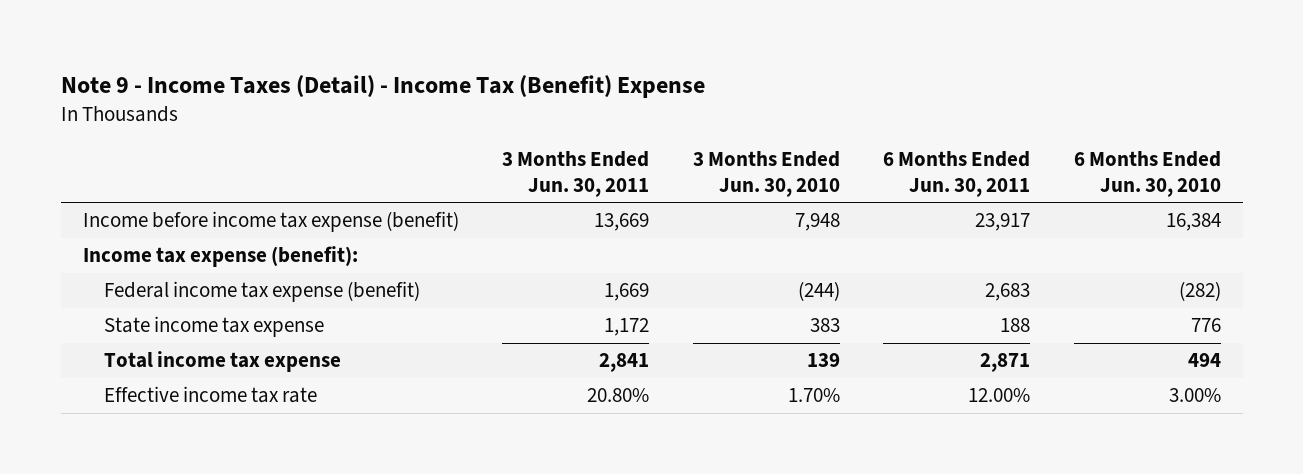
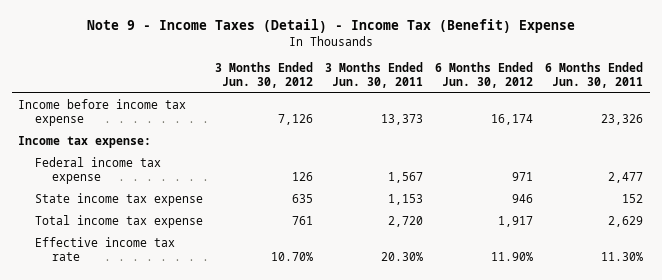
- | 3 Months Ended Jun. 30, 2011 | 3 Months Ended Jun. 30, 2010 | 6 Months Ended Jun. 30, 2011 | 6 Months Ended Jun. 30, 2010
+ | 3 Months Ended Jun. 30, 2012 | 3 Months Ended Jun. 30, 2011 | 6 Months Ended Jun. 30, 2012 | 6 Months Ended Jun. 30, 2011
- Income before income tax expense (benefit) | 13,669 | 7,948 | 23,917 | 16,384
- Income tax expense (benefit):
- Federal income tax expense (benefit) | 1,669 | (244) | 2,683 | (282)
- State income tax expense | 1,172 | 383 | 188 | 776
- Total income tax expense | 2,841 | 139 | 2,871 | 494
- Effective income tax rate | 20.80% | 1.70% | 12.00% | 3.00%
+ Income before income tax expense | 7,126 | 13,373 | 16,174 | 23,326
+ Income tax expense:
+ Federal income tax expense | 126 | 1,567 | 971 | 2,477
+ State income tax expense | 635 | 1,153 | 946 | 152
+ Total income tax expense | 761 | 2,720 | 1,917 | 2,629
+ Effective income tax rate | 10.70% | 20.30% | 11.90% | 11.30%

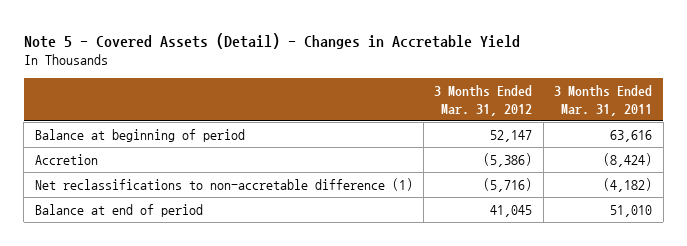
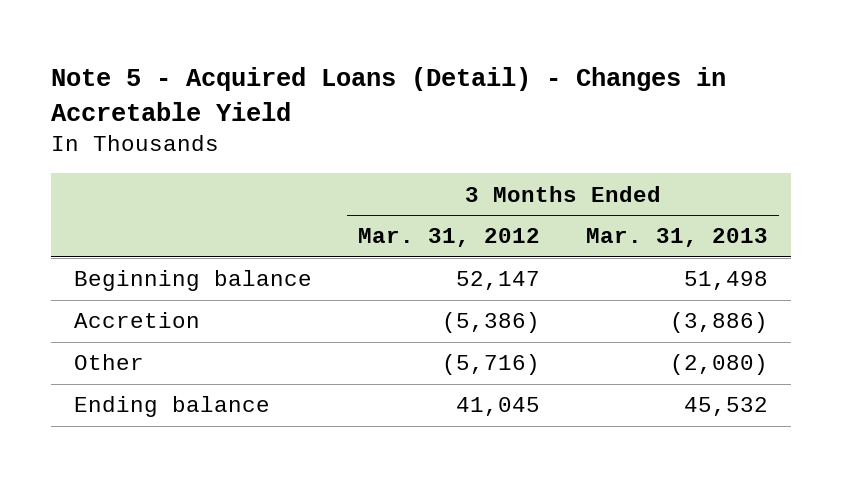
- Note 5 - Covered Assets (Detail) - Changes in Accretable Yield
+ Note 5 - Acquired Loans (Detail) - Changes in Accretable Yield
- | 3 Months Ended Mar. 31, 2012 | 3 Months Ended Mar. 31, 2011
+ | 3 Months Ended Mar. 31, 2012 | 3 Months Ended Mar. 31, 2013
- Balance at beginning of period | 52,147 | 63,616
+ Beginning balance | 52,147 | 51,498
- Net reclassifications to non-accretable difference (1) | (5,716) | (4,182)
- Balance at end of period | 41,045 | 51,010
+ Other | (5,716) | (2,080)
+ Ending balance | 41,045 | 45,532

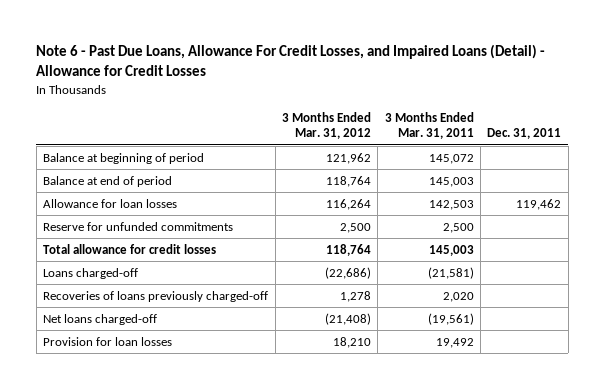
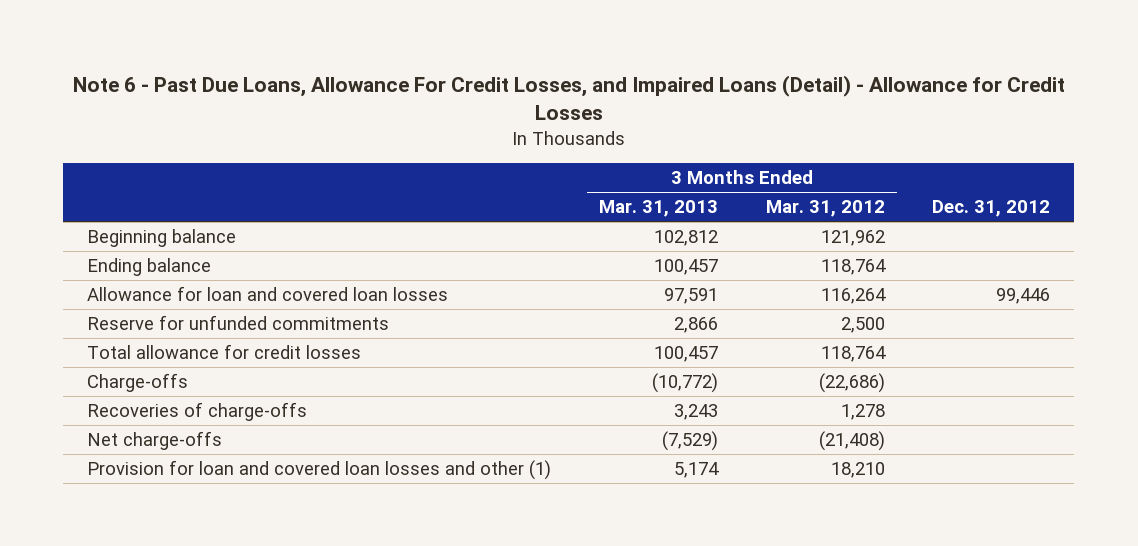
- | 3 Months Ended Mar. 31, 2012 | 3 Months Ended Mar. 31, 2011 | Dec. 31, 2011
+ | 3 Months Ended Mar. 31, 2013 | 3 Months Ended Mar. 31, 2012 | Dec. 31, 2012
- Balance at beginning of period | 121,962 | 145,072 |
- Balance at end of period | 118,764 | 145,003 |
- Allowance for loan losses | 116,264 | 142,503 | 119,462
+ Beginning balance | 102,812 | 121,962 |
+ Ending balance | 100,457 | 118,764 |
+ Allowance for loan and covered loan losses | 97,591 | 116,264 | 99,446
- Loans charged-off | (22,686) | (21,581) |
- Recoveries of loans previously charged-off | 1,278 | 2,020 |
- Net loans charged-off | (21,408) | (19,561) |
- Provision for loan losses | 18,210 | 19,492 |
+ Charge-offs | (10,772) | (22,686) |
+ Recoveries of charge-offs | 3,243 | 1,278 |
+ Net charge-offs | (7,529) | (21,408) |
+ Provision for loan and covered loan losses and other (1) | 5,174 | 18,210 |

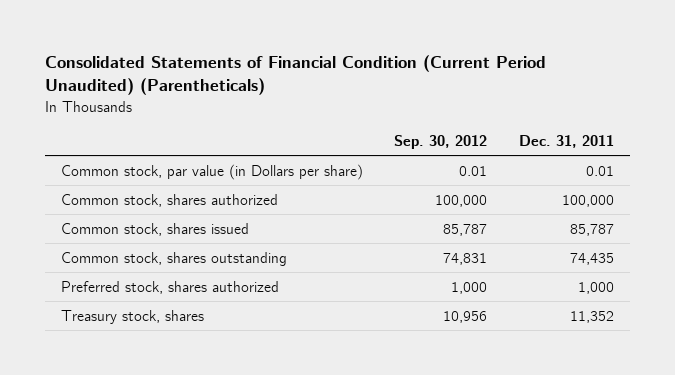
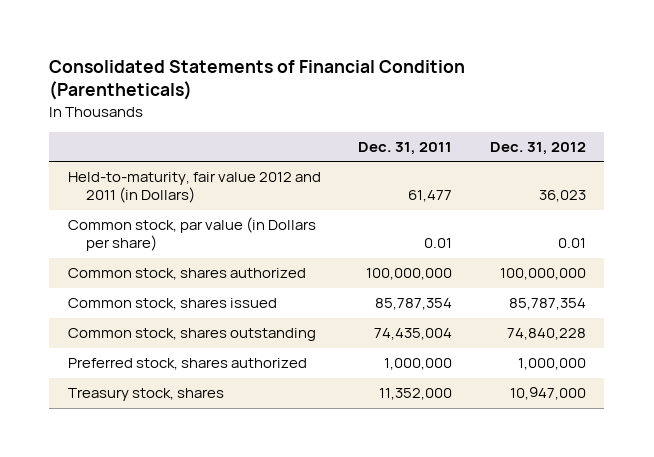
- Consolidated Statements of Financial Condition (Current Period Unaudited) (Parentheticals)
+ Consolidated Statements of Financial Condition (Parentheticals)
- | Sep. 30, 2012 | Dec. 31, 2011
+ | Dec. 31, 2011 | Dec. 31, 2012
+ Held-to-maturity, fair value 2012 and 2011 (in Dollars) | 61,477 | 36,023
- Common stock, shares authorized | 100,000 | 100,000
- Common stock, shares issued | 85,787 | 85,787
- Common stock, shares outstanding | 74,831 | 74,435
- Preferred stock, shares authorized | 1,000 | 1,000
- Treasury stock, shares | 10,956 | 11,352
+ Common stock, shares authorized | 100,000,000 | 100,000,000
+ Common stock, shares issued | 85,787,354 | 85,787,354
+ Common stock, shares outstanding | 74,435,004 | 74,840,228
+ Preferred stock, shares authorized | 1,000,000 | 1,000,000
+ Treasury stock, shares | 11,352,000 | 10,947,000

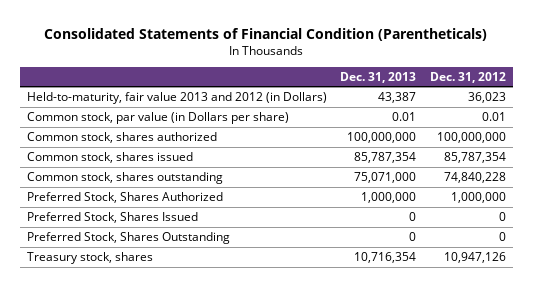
- | Dec. 31, 2011 | Dec. 31, 2012
+ | Dec. 31, 2013 | Dec. 31, 2012
- Held-to-maturity, fair value 2012 and 2011 (in Dollars) | 61,477 | 36,023
+ Held-to-maturity, fair value 2013 and 2012 (in Dollars) | 43,387 | 36,023
- Preferred stock, shares authorized | 1,000,000 | 1,000,000
- Treasury stock, shares | 11,352,000 | 10,947,000
+ Preferred Stock, Shares Authorized | 1,000,000 | 1,000,000
+ Preferred Stock, Shares Issued | 0 | 0
+ Preferred Stock, Shares Outstanding | 0 | 0
+ Treasury stock, shares | 10,716,354 | 10,947,126

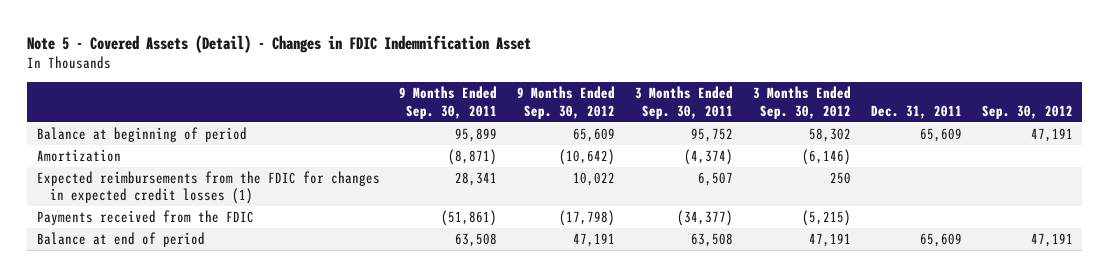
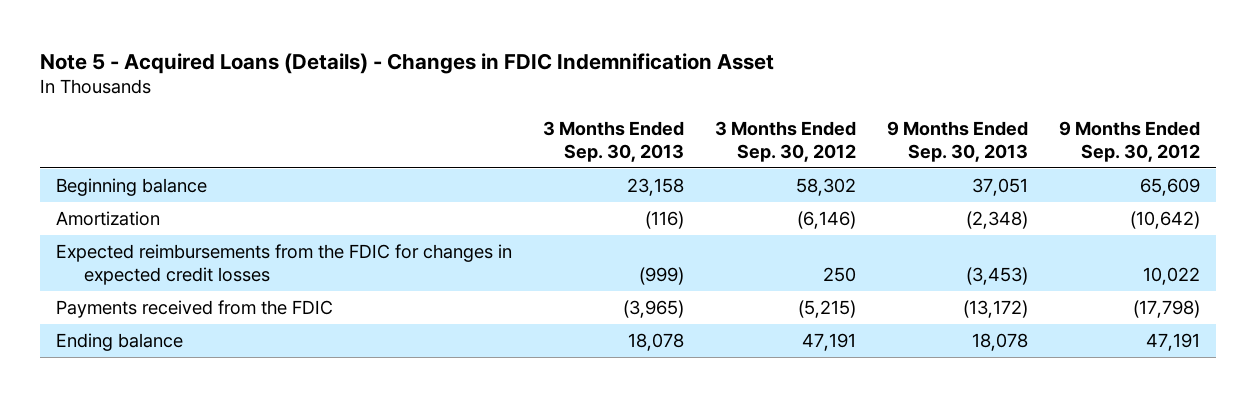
- Note 5 - Covered Assets (Detail) - Changes in FDIC Indemnification Asset
+ Note 5 - Acquired Loans (Details) - Changes in FDIC Indemnification Asset
- | 9 Months Ended Sep. 30, 2011 | 9 Months Ended Sep. 30, 2012 | 3 Months Ended Sep. 30, 2011 | 3 Months Ended Sep. 30, 2012 | Dec. 31, 2011 | Sep. 30, 2012
+ | 3 Months Ended Sep. 30, 2013 | 3 Months Ended Sep. 30, 2012 | 9 Months Ended Sep. 30, 2013 | 9 Months Ended Sep. 30, 2012
- Balance at beginning of period | 95,899 | 65,609 | 95,752 | 58,302 | 65,609 | 47,191
+ Beginning balance | 23,158 | 58,302 | 37,051 | 65,609
- Expected reimbursements from the FDIC for changes in expected credit losses (1) | 28,341 | 10,022 | 6,507 | 250 | |
+ Expected reimbursements from the FDIC for changes in expected credit losses | (999) | 250 | (3,453) | 10,022
- Balance at end of period | 63,508 | 47,191 | 63,508 | 47,191 | 65,609 | 47,191
+ Ending balance | 18,078 | 47,191 | 18,078 | 47,191

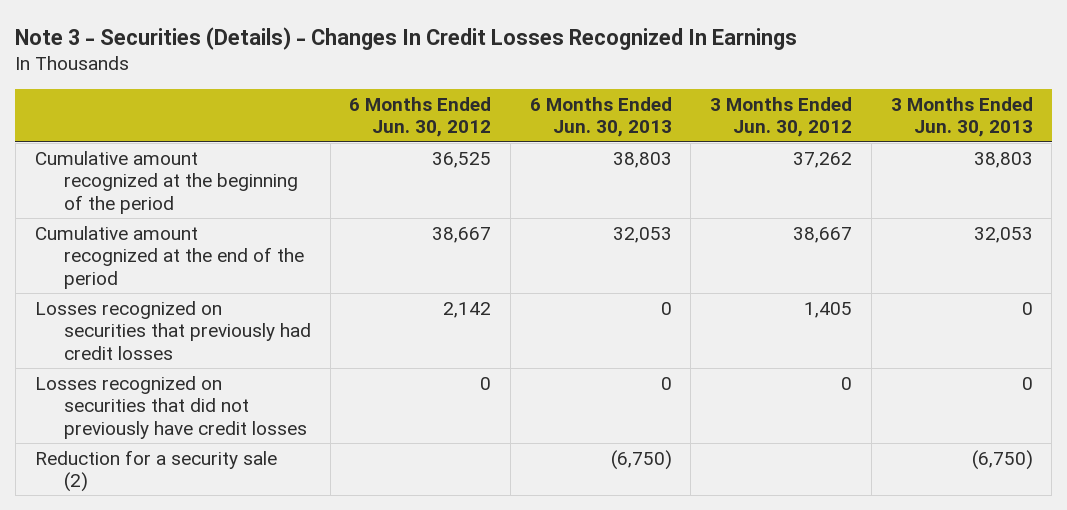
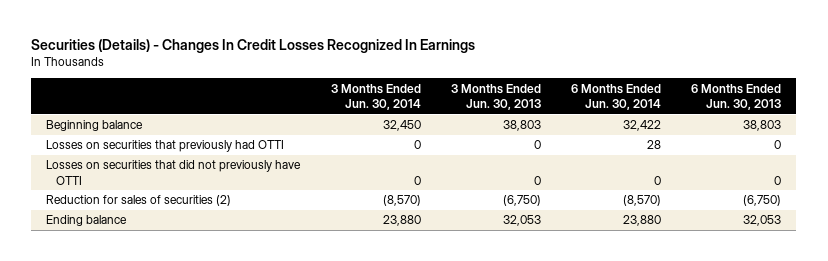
- Note 3 - Securities (Details) - Changes In Credit Losses Recognized In Earnings
+ Securities (Details) - Changes In Credit Losses Recognized In Earnings
- | 6 Months Ended Jun. 30, 2012 | 6 Months Ended Jun. 30, 2013 | 3 Months Ended Jun. 30, 2012 | 3 Months Ended Jun. 30, 2013
+ | 3 Months Ended Jun. 30, 2014 | 3 Months Ended Jun. 30, 2013 | 6 Months Ended Jun. 30, 2014 | 6 Months Ended Jun. 30, 2013
- Cumulative amount recognized at the beginning of the period | 36,525 | 38,803 | 37,262 | 38,803
- Cumulative amount recognized at the end of the period | 38,667 | 32,053 | 38,667 | 32,053
- Losses recognized on securities that previously had credit losses | 2,142 | 0 | 1,405 | 0
- Losses recognized on securities that did not previously have credit losses | 0 | 0 | 0 | 0
- Reduction for a security sale (2) | | (6,750) | | (6,750)
+ Beginning balance | 32,450 | 38,803 | 32,422 | 38,803
+ Losses on securities that previously had OTTI | 0 | 0 | 28 | 0
+ Losses on securities that did not previously have OTTI | 0 | 0 | 0 | 0
+ Reduction for sales of securities (2) | (8,570) | (6,750) | (8,570) | (6,750)
+ Ending balance | 23,880 | 32,053 | 23,880 | 32,053

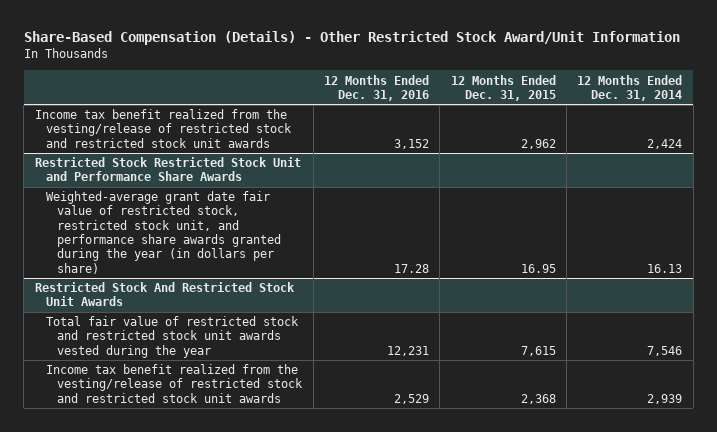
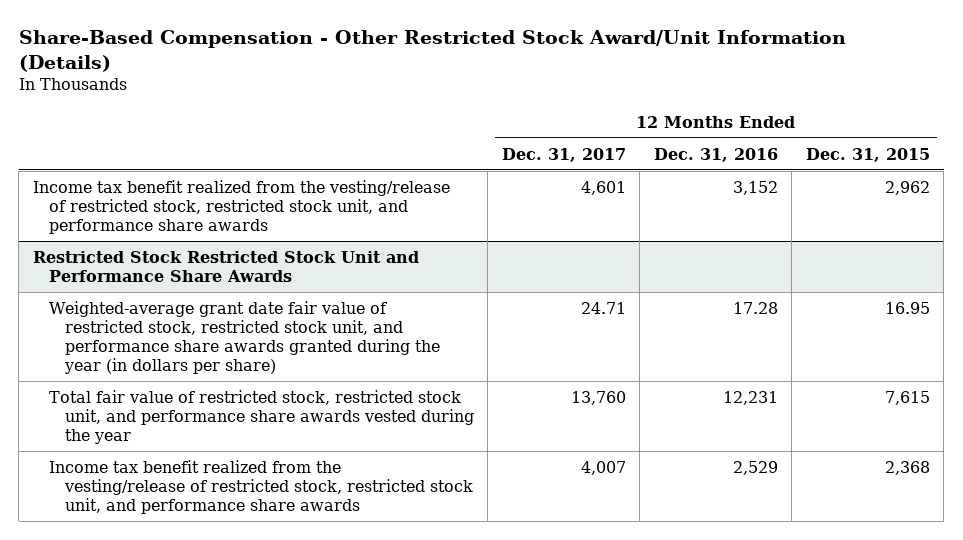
- Share-Based Compensation (Details) - Other Restricted Stock Award/Unit Information
+ Share-Based Compensation - Other Restricted Stock Award/Unit Information (Details)
- | 12 Months Ended Dec. 31, 2016 | 12 Months Ended Dec. 31, 2015 | 12 Months Ended Dec. 31, 2014
+ | 12 Months Ended Dec. 31, 2017 | 12 Months Ended Dec. 31, 2016 | 12 Months Ended Dec. 31, 2015
- Income tax benefit realized from the vesting/release of restricted stock and restricted stock unit awards | 3,152 | 2,962 | 2,424
+ Income tax benefit realized from the vesting/release of restricted stock, restricted stock unit, and performance share awards | 4,601 | 3,152 | 2,962
- Restricted Stock And Restricted Stock Unit Awards
- Total fair value of restricted stock and restricted stock unit awards vested during the year | 12,231 | 7,615 | 7,546
- Income tax benefit realized from the vesting/release of restricted stock and restricted stock unit awards | 2,529 | 2,368 | 2,939
@ Restricted Stock Restricted Stock Unit and Performance Share Awards
+ Total fair value of restricted stock, restricted stock unit, and performance share awards vested during the year | 13,760 | 12,231 | 7,615
+ Income tax benefit realized from the vesting/release of restricted stock, restricted stock unit, and performance share awards | 4,007 | 2,529 | 2,368

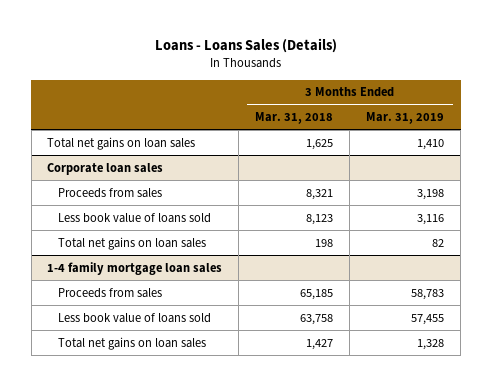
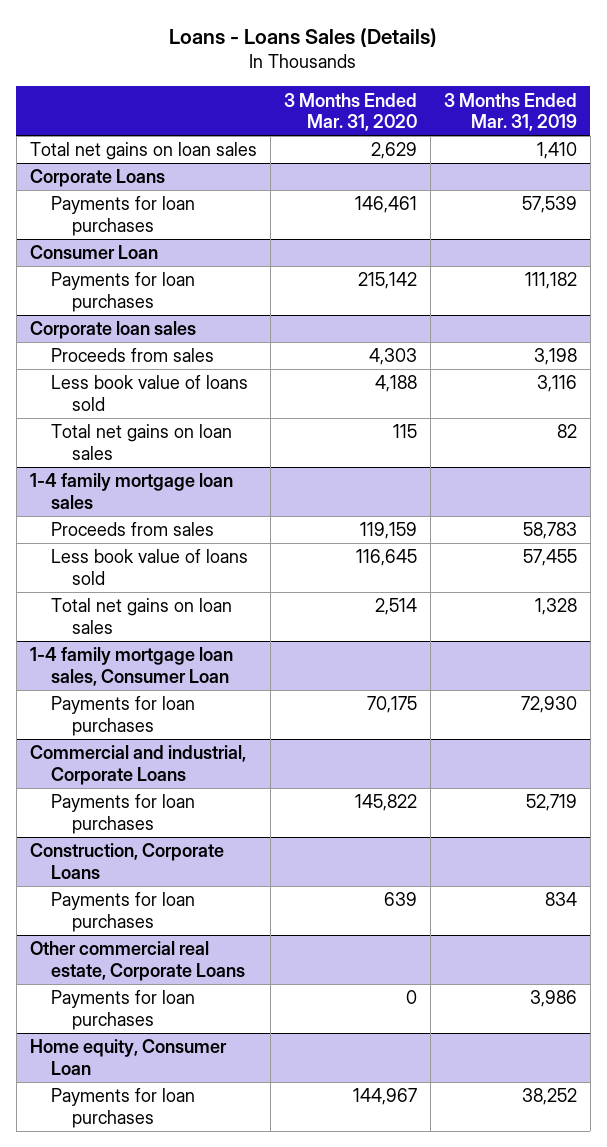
- | 3 Months Ended Mar. 31, 2018 | 3 Months Ended Mar. 31, 2019
+ | 3 Months Ended Mar. 31, 2020 | 3 Months Ended Mar. 31, 2019
+ Corporate Loans
+ Payments for loan purchases | 146,461 | 57,539
+ Consumer Loan
+ Payments for loan purchases | 215,142 | 111,182
+ 1-4 family mortgage loan sales, Consumer Loan
+ Payments for loan purchases | 70,175 | 72,930
+ Commercial and industrial, Corporate Loans
+ Payments for loan purchases | 145,822 | 52,719
+ Construction, Corporate Loans
+ Payments for loan purchases | 639 | 834
+ Other commercial real estate, Corporate Loans
+ Payments for loan purchases | 0 | 3,986
+ Home equity, Consumer Loan
+ Payments for loan purchases | 144,967 | 38,252

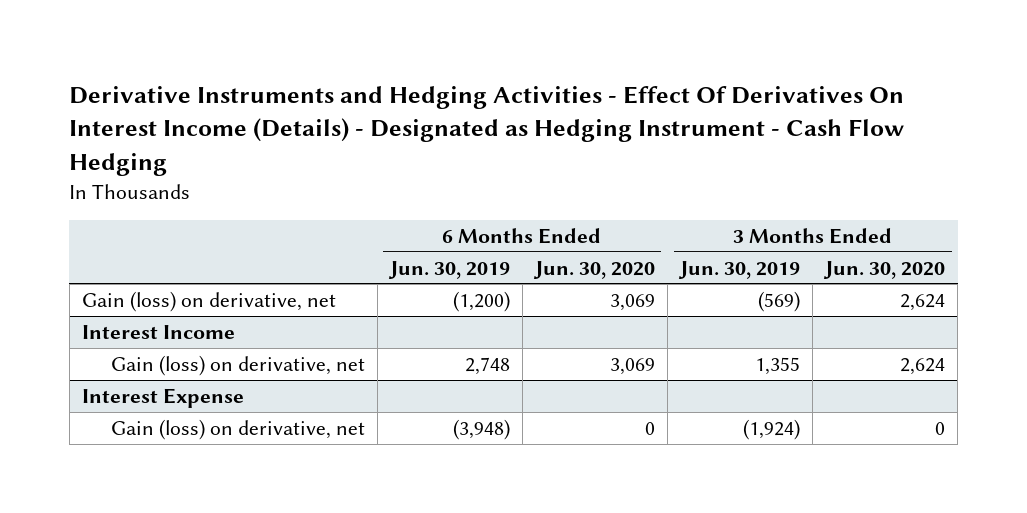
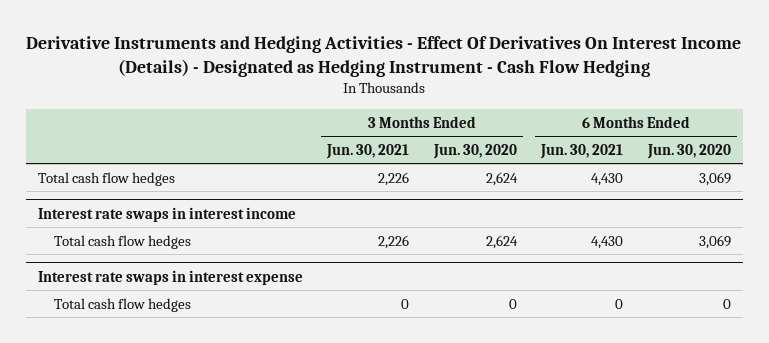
- | 6 Months Ended Jun. 30, 2019 | 6 Months Ended Jun. 30, 2020 | 3 Months Ended Jun. 30, 2019 | 3 Months Ended Jun. 30, 2020
+ | 3 Months Ended Jun. 30, 2021 | 3 Months Ended Jun. 30, 2020 | 6 Months Ended Jun. 30, 2021 | 6 Months Ended Jun. 30, 2020
- Gain (loss) on derivative, net | (1,200) | 3,069 | (569) | 2,624
- Interest Income
- Gain (loss) on derivative, net | 2,748 | 3,069 | 1,355 | 2,624
- Interest Expense
- Gain (loss) on derivative, net | (3,948) | 0 | (1,924) | 0
+ Total cash flow hedges | 2,226 | 2,624 | 4,430 | 3,069
+ Interest rate swaps in interest income
+ Total cash flow hedges | 2,226 | 2,624 | 4,430 | 3,069
+ Interest rate swaps in interest expense
+ Total cash flow hedges | 0 | 0 | 0 | 0

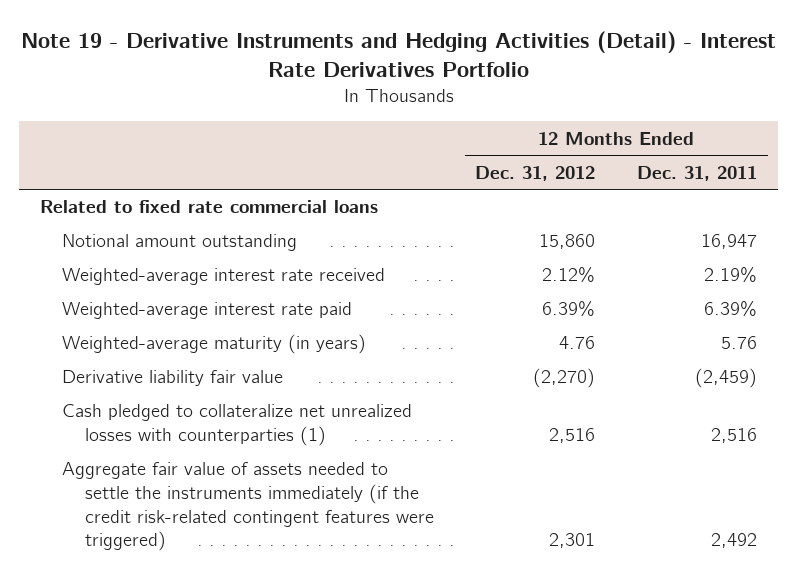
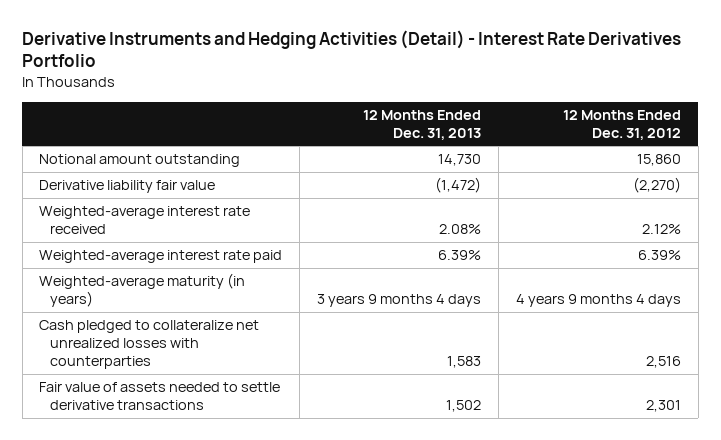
- Note 19 - Derivative Instruments and Hedging Activities (Detail) - Interest Rate Derivatives Portfolio
+ Derivative Instruments and Hedging Activities (Detail) - Interest Rate Derivatives Portfolio
- | 12 Months Ended Dec. 31, 2012 | 12 Months Ended Dec. 31, 2011
+ | 12 Months Ended Dec. 31, 2013 | 12 Months Ended Dec. 31, 2012
- Related to fixed rate commercial loans
moved up: Derivative liability fair value | (1,472) | (2,270)
- Weighted-average maturity (in years) | 4.76 | 5.76
- Cash pledged to collateralize net unrealized losses with counterparties (1) | 2,516 | 2,516
- Aggregate fair value of assets needed to settle the instruments immediately (if the credit risk-related contingent features were triggered) | 2,301 | 2,492
+ Weighted-average maturity (in years) | 3 years 9 months 4 days | 4 years 9 months 4 days
+ Cash pledged to collateralize net unrealized losses with counterparties | 1,583 | 2,516
+ Fair value of assets needed to settle derivative transactions | 1,502 | 2,301

